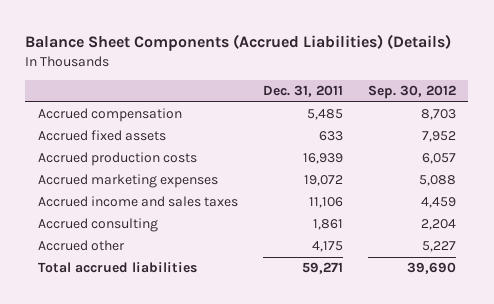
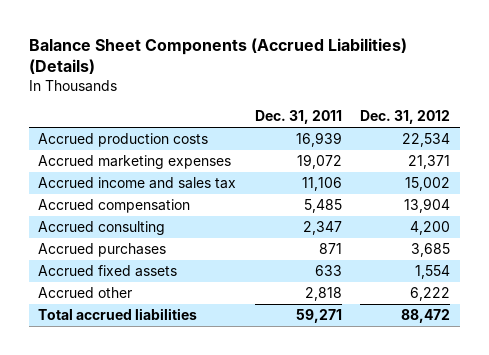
- | Dec. 31, 2011 | Sep. 30, 2012
+ | Dec. 31, 2011 | Dec. 31, 2012
- Accrued income and sales taxes | 11,106 | 4,459
- Accrued consulting | 1,861 | 2,204
- Accrued other | 4,175 | 5,227
+ Accrued income and sales tax | 11,106 | 15,002
moved down: Accrued compensation | 5,485 | 13,904
+ Accrued consulting | 2,347 | 4,200
+ Accrued purchases | 871 | 3,685
moved down: Accrued fixed assets | 633 | 1,554
+ Accrued other | 2,818 | 6,222

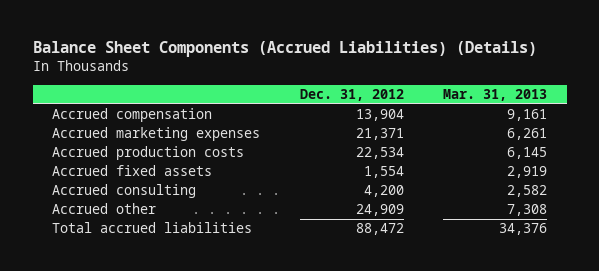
- | Dec. 31, 2011 | Dec. 31, 2012
+ | Dec. 31, 2012 | Mar. 31, 2013
- Accrued income and sales tax | 11,106 | 15,002
- Accrued purchases | 871 | 3,685
moved down: Accrued marketing expenses | 21,371 | 6,261
moved down: Accrued production costs | 22,534 | 6,145
- Accrued other | 2,818 | 6,222
moved down: Accrued consulting | 4,200 | 2,582
+ Accrued other | 24,909 | 7,308

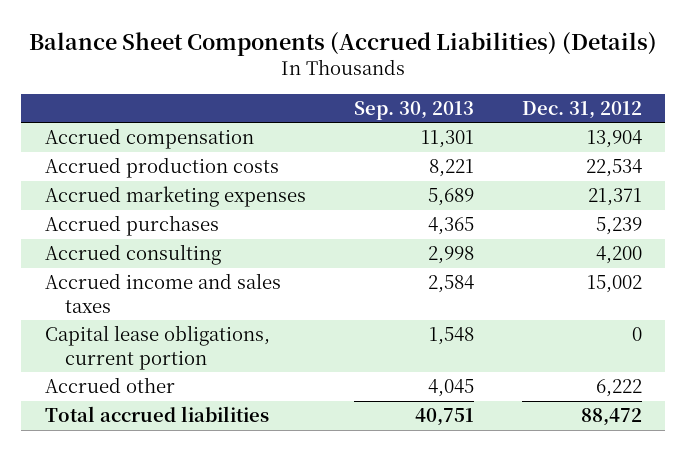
- | Dec. 31, 2012 | Mar. 31, 2013
+ | Sep. 30, 2013 | Dec. 31, 2012
- Accrued fixed assets | 1,554 | 2,919
moved down: Accrued marketing expenses | 5,689 | 21,371
+ Accrued purchases | 4,365 | 5,239
- Accrued other | 24,909 | 7,308
+ Accrued income and sales taxes | 2,584 | 15,002
+ Capital lease obligations, current portion | 1,548 | 0
+ Accrued other | 4,045 | 6,222

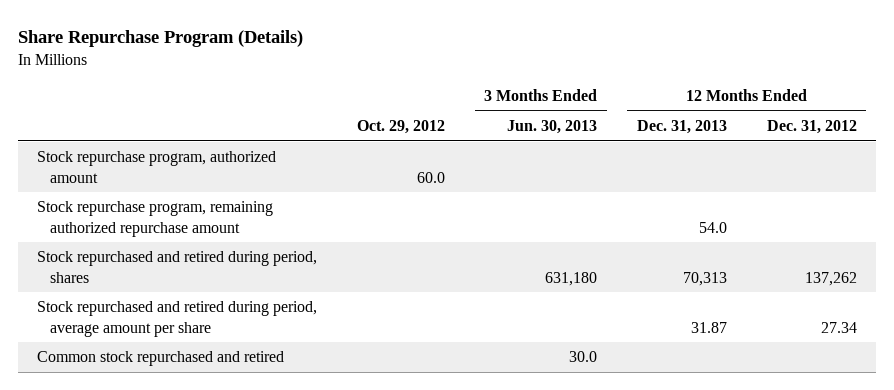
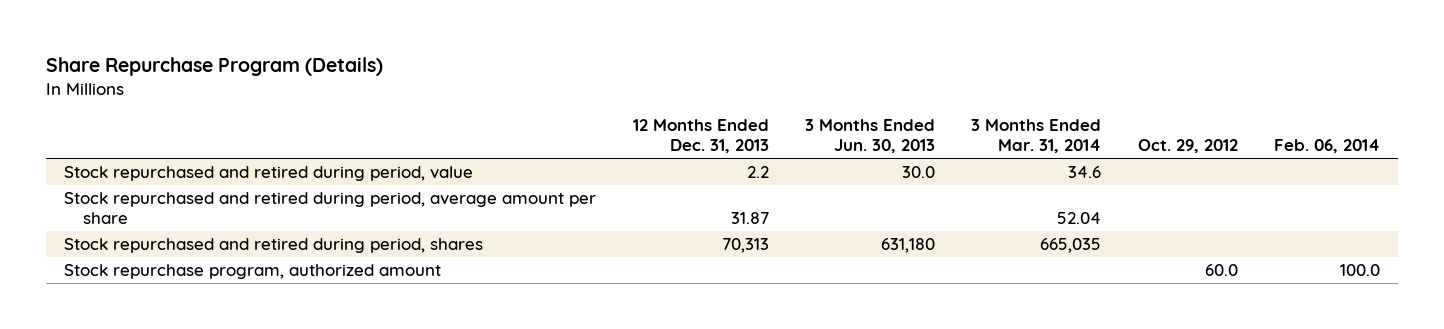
- | Oct. 29, 2012 | 3 Months Ended Jun. 30, 2013 | 12 Months Ended Dec. 31, 2013 | 12 Months Ended Dec. 31, 2012
+ | 12 Months Ended Dec. 31, 2013 | 3 Months Ended Jun. 30, 2013 | 3 Months Ended Mar. 31, 2014 | Oct. 29, 2012 | Feb. 06, 2014
- Stock repurchase program, remaining authorized repurchase amount | | | 54.0 |
+ Stock repurchased and retired during period, value | 2.2 | 30.0 | 34.6 | |
- Common stock repurchased and retired | | 30.0 | |
moved down: Stock repurchased and retired during period, shares | 70,313 | 631,180 | 665,035 | |
moved down: Stock repurchase program, authorized amount | | | | 60.0 | 100.0

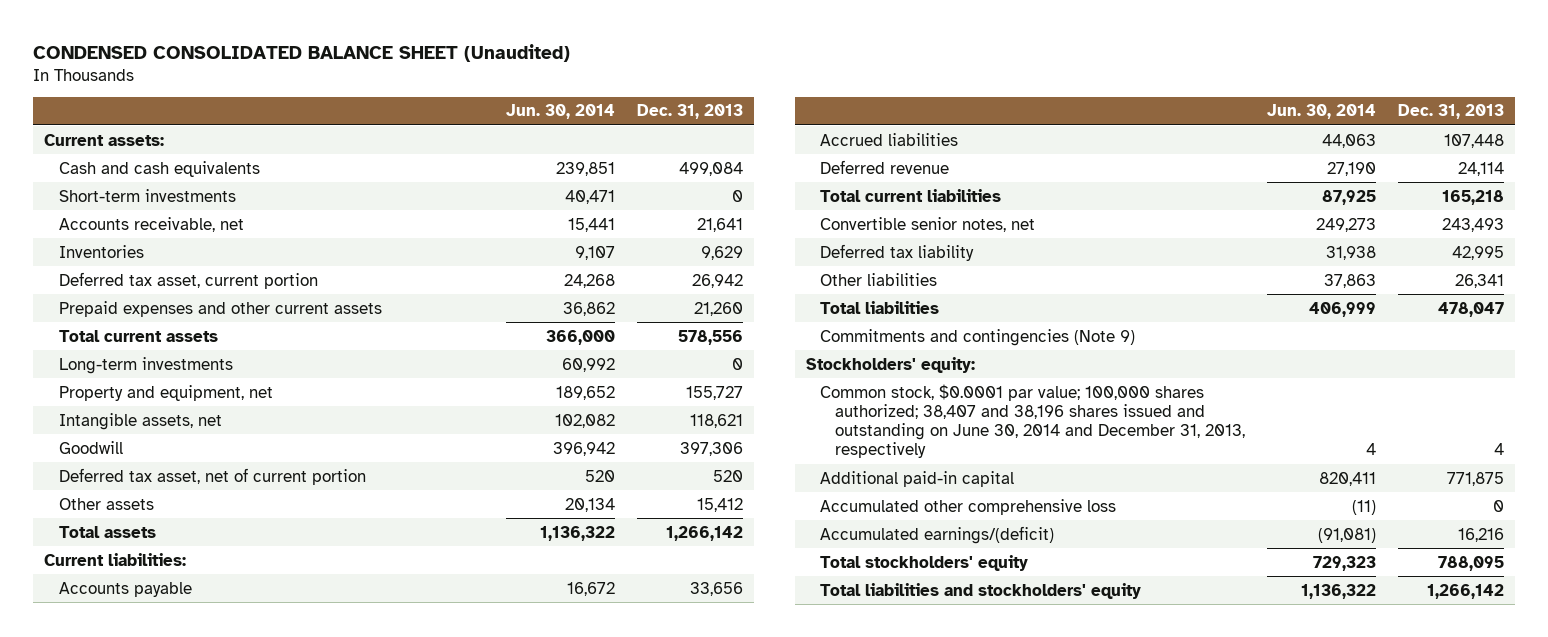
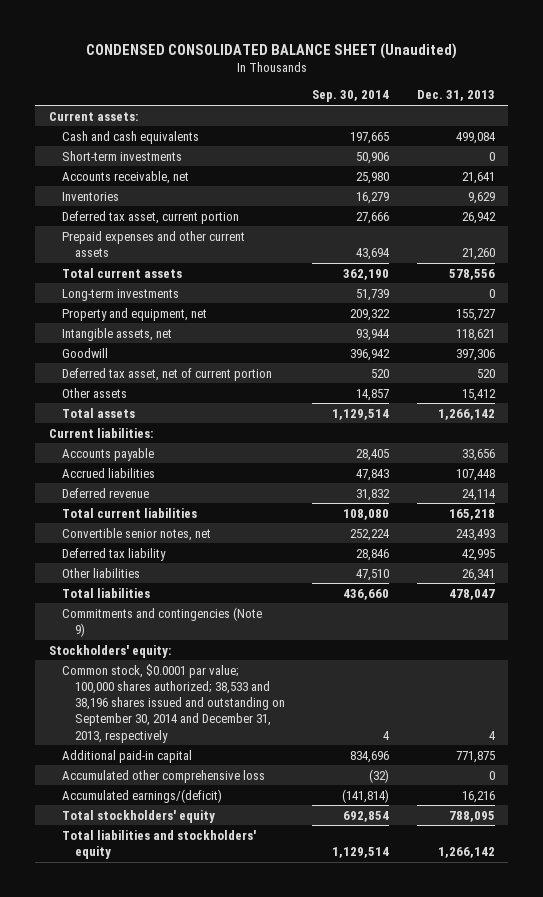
- | Jun. 30, 2014 | Dec. 31, 2013
+ | Sep. 30, 2014 | Dec. 31, 2013
- Common stock, $0.0001 par value; 100,000 shares authorized; 38,407 and 38,196 shares issued and outstanding on June 30, 2014 and December 31, 2013, respectively | 4 | 4
+ Common stock, $0.0001 par value; 100,000 shares authorized; 38,533 and 38,196 shares issued and outstanding on September 30, 2014 and December 31, 2013, respectively | 4 | 4

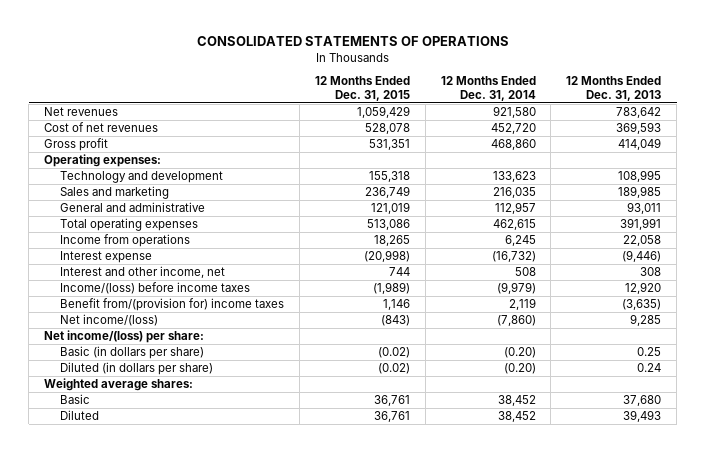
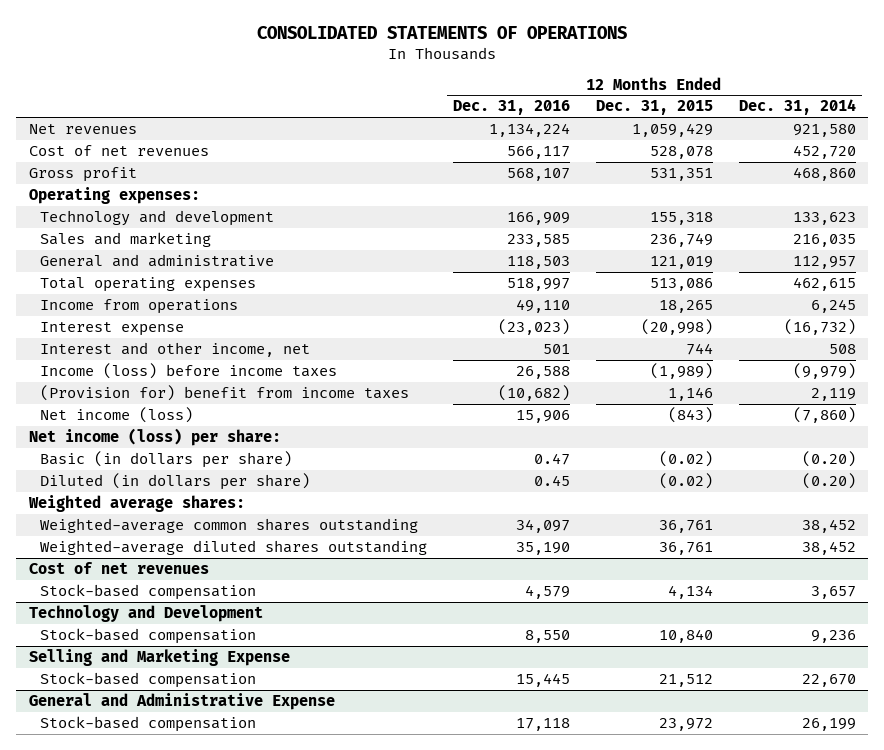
- | 12 Months Ended Dec. 31, 2015 | 12 Months Ended Dec. 31, 2014 | 12 Months Ended Dec. 31, 2013
+ | 12 Months Ended Dec. 31, 2016 | 12 Months Ended Dec. 31, 2015 | 12 Months Ended Dec. 31, 2014
- Income/(loss) before income taxes | (1,989) | (9,979) | 12,920
- Benefit from/(provision for) income taxes | 1,146 | 2,119 | (3,635)
- Net income/(loss) | (843) | (7,860) | 9,285
- Net income/(loss) per share:
+ Income (loss) before income taxes | 26,588 | (1,989) | (9,979)
+ (Provision for) benefit from income taxes | (10,682) | 1,146 | 2,119
+ Net income (loss) | 15,906 | (843) | (7,860)
+ Net income (loss) per share:
- Basic | 36,761 | 38,452 | 37,680
- Diluted | 36,761 | 38,452 | 39,493
+ Weighted-average common shares outstanding | 34,097 | 36,761 | 38,452
+ Weighted-average diluted shares outstanding | 35,190 | 36,761 | 38,452
+ Cost of net revenues
+ Stock-based compensation | 4,579 | 4,134 | 3,657
+ Technology and Development
+ Stock-based compensation | 8,550 | 10,840 | 9,236
+ Selling and Marketing Expense
+ Stock-based compensation | 15,445 | 21,512 | 22,670
+ General and Administrative Expense
+ Stock-based compensation | 17,118 | 23,972 | 26,199

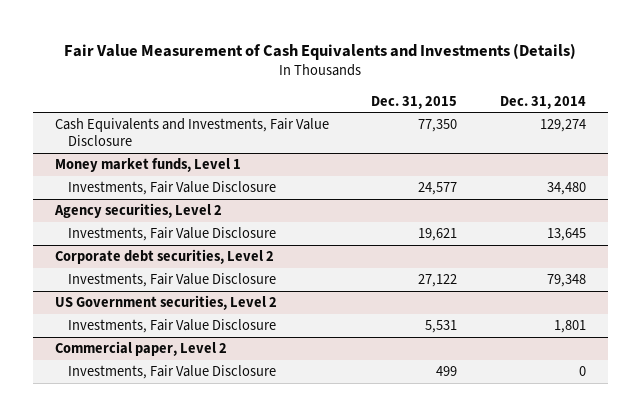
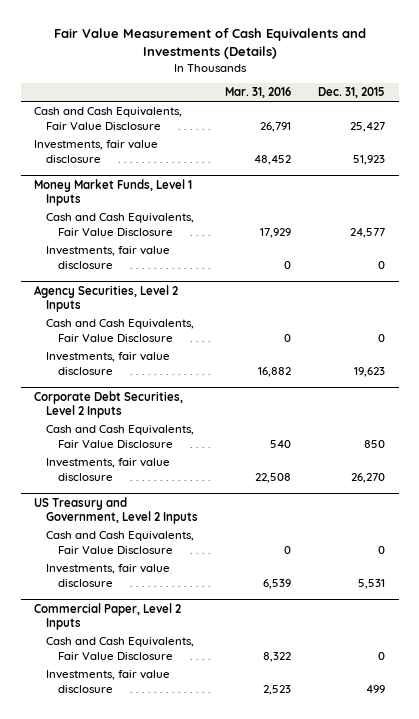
- | Dec. 31, 2015 | Dec. 31, 2014
+ | Mar. 31, 2016 | Dec. 31, 2015
- Cash Equivalents and Investments, Fair Value Disclosure | 77,350 | 129,274
- Money market funds, Level 1
- Investments, Fair Value Disclosure | 24,577 | 34,480
- Agency securities, Level 2
- Investments, Fair Value Disclosure | 19,621 | 13,645
- Corporate debt securities, Level 2
- Investments, Fair Value Disclosure | 27,122 | 79,348
- US Government securities, Level 2
- Investments, Fair Value Disclosure | 5,531 | 1,801
- Commercial paper, Level 2
- Investments, Fair Value Disclosure | 499 | 0
+ Cash and Cash Equivalents, Fair Value Disclosure | 26,791 | 25,427
+ Investments, fair value disclosure | 48,452 | 51,923
+ Money Market Funds, Level 1 Inputs
+ Cash and Cash Equivalents, Fair Value Disclosure | 17,929 | 24,577
+ Investments, fair value disclosure | 0 | 0
+ Agency Securities, Level 2 Inputs
+ Cash and Cash Equivalents, Fair Value Disclosure | 0 | 0
+ Investments, fair value disclosure | 16,882 | 19,623
+ Corporate Debt Securities, Level 2 Inputs
+ Cash and Cash Equivalents, Fair Value Disclosure | 540 | 850
+ Investments, fair value disclosure | 22,508 | 26,270
+ US Treasury and Government, Level 2 Inputs
+ Cash and Cash Equivalents, Fair Value Disclosure | 0 | 0
+ Investments, fair value disclosure | 6,539 | 5,531
+ Commercial Paper, Level 2 Inputs
+ Cash and Cash Equivalents, Fair Value Disclosure | 8,322 | 0
+ Investments, fair value disclosure | 2,523 | 499

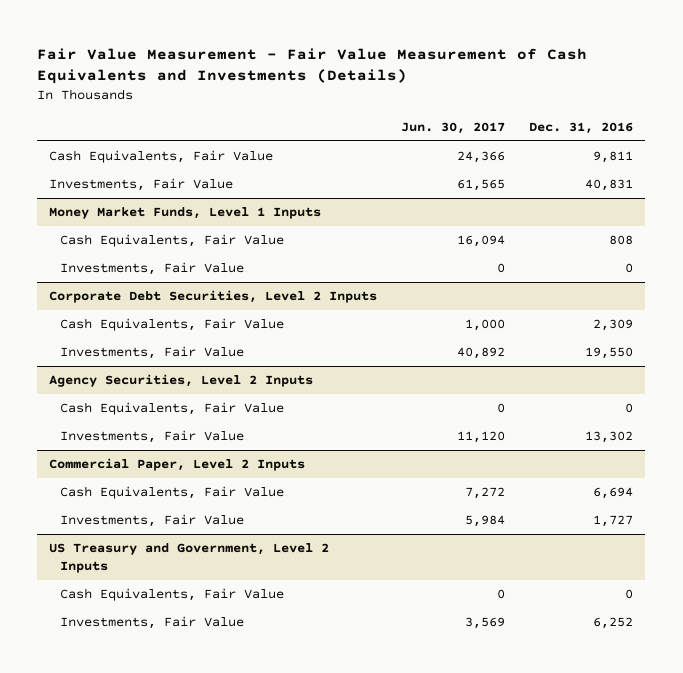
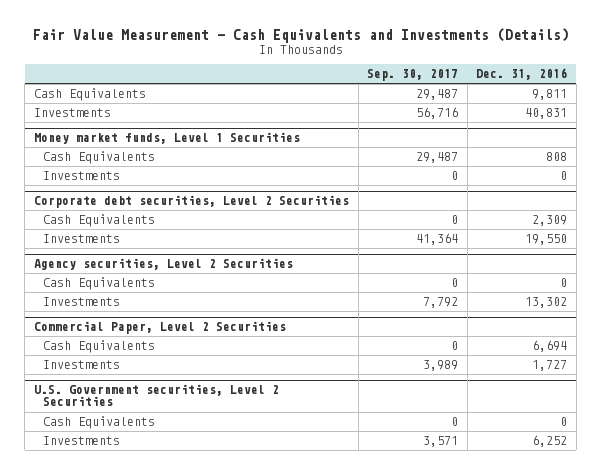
- Fair Value Measurement - Fair Value Measurement of Cash Equivalents and Investments (Details)
+ Fair Value Measurement - Cash Equivalents and Investments (Details)
- | Jun. 30, 2017 | Dec. 31, 2016
+ | Sep. 30, 2017 | Dec. 31, 2016
- Cash Equivalents, Fair Value | 24,366 | 9,811
- Investments, Fair Value | 61,565 | 40,831
- Money Market Funds, Level 1 Inputs
- Cash Equivalents, Fair Value | 16,094 | 808
- Investments, Fair Value | 0 | 0
- Corporate Debt Securities, Level 2 Inputs
- Cash Equivalents, Fair Value | 1,000 | 2,309
- Investments, Fair Value | 40,892 | 19,550
- Agency Securities, Level 2 Inputs
- Cash Equivalents, Fair Value | 0 | 0
- Investments, Fair Value | 11,120 | 13,302
- Commercial Paper, Level 2 Inputs
- Cash Equivalents, Fair Value | 7,272 | 6,694
- Investments, Fair Value | 5,984 | 1,727
- US Treasury and Government, Level 2 Inputs
- Cash Equivalents, Fair Value | 0 | 0
- Investments, Fair Value | 3,569 | 6,252
+ Cash Equivalents | 29,487 | 9,811
+ Investments | 56,716 | 40,831
+ Money market funds, Level 1 Securities
+ Cash Equivalents | 29,487 | 808
+ Investments | 0 | 0
+ Corporate debt securities, Level 2 Securities
+ Cash Equivalents | 0 | 2,309
+ Investments | 41,364 | 19,550
+ Agency securities, Level 2 Securities
+ Cash Equivalents | 0 | 0
+ Investments | 7,792 | 13,302
+ Commercial Paper, Level 2 Securities
+ Cash Equivalents | 0 | 6,694
+ Investments | 3,989 | 1,727
+ U.S. Government securities, Level 2 Securities
+ Cash Equivalents | 0 | 0
+ Investments | 3,571 | 6,252

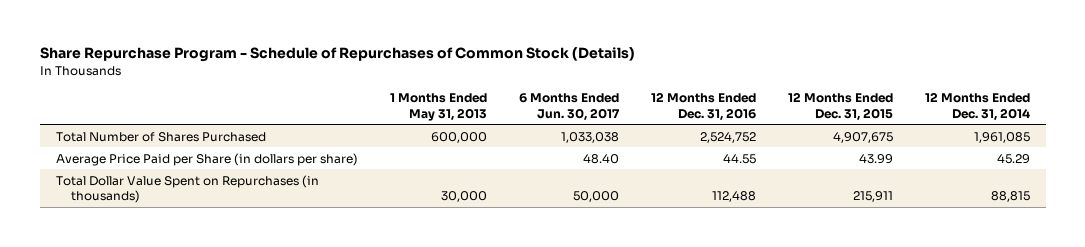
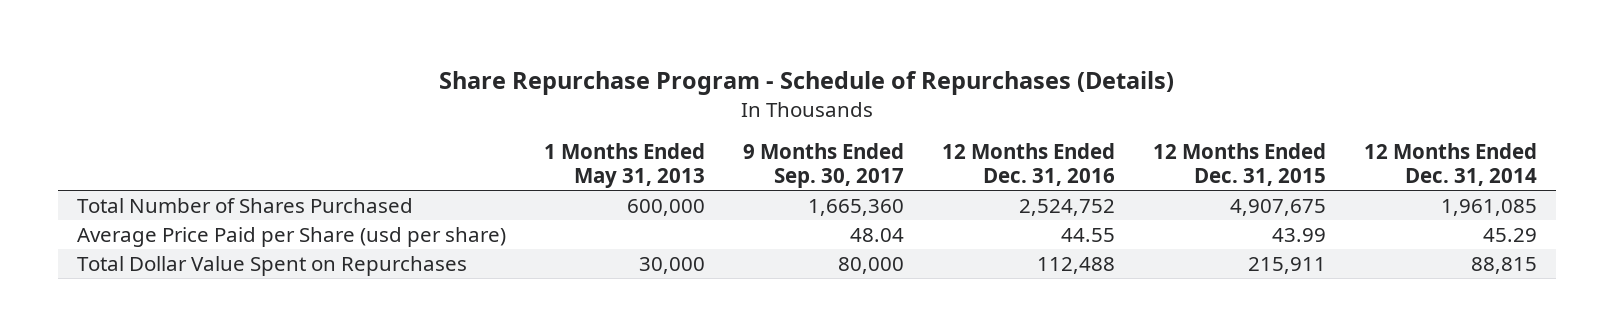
- Share Repurchase Program - Schedule of Repurchases of Common Stock (Details)
+ Share Repurchase Program - Schedule of Repurchases (Details)
- | 1 Months Ended May 31, 2013 | 6 Months Ended Jun. 30, 2017 | 12 Months Ended Dec. 31, 2016 | 12 Months Ended Dec. 31, 2015 | 12 Months Ended Dec. 31, 2014
+ | 1 Months Ended May 31, 2013 | 9 Months Ended Sep. 30, 2017 | 12 Months Ended Dec. 31, 2016 | 12 Months Ended Dec. 31, 2015 | 12 Months Ended Dec. 31, 2014
- Average Price Paid per Share (in dollars per share) | | 48.40 | 44.55 | 43.99 | 45.29
- Total Dollar Value Spent on Repurchases (in thousands) | 30,000 | 50,000 | 112,488 | 215,911 | 88,815
+ Average Price Paid per Share (usd per share) | | 48.04 | 44.55 | 43.99 | 45.29
+ Total Dollar Value Spent on Repurchases | 30,000 | 80,000 | 112,488 | 215,911 | 88,815

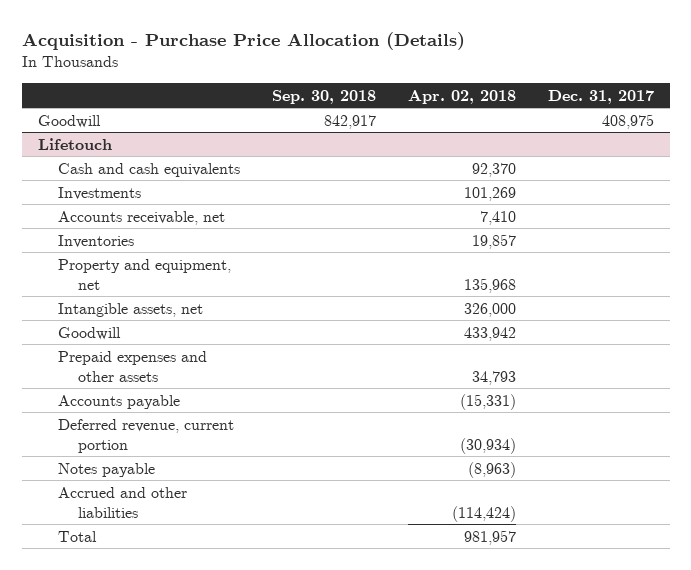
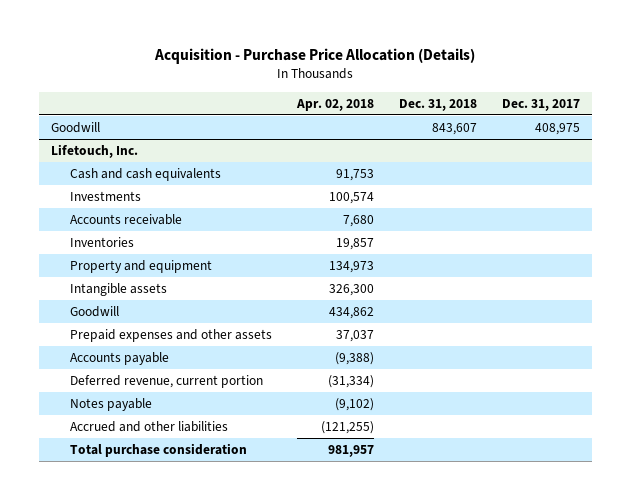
- | Sep. 30, 2018 | Apr. 02, 2018 | Dec. 31, 2017
+ | Apr. 02, 2018 | Dec. 31, 2018 | Dec. 31, 2017
- Lifetouch
- Cash and cash equivalents | | 92,370 |
- Investments | | 101,269 |
- Accounts receivable, net | | 7,410 |
+ Lifetouch, Inc.
+ Cash and cash equivalents | 91,753 | |
+ Investments | 100,574 | |
+ Accounts receivable | 7,680 | |
- Property and equipment, net | | 135,968 |
- Intangible assets, net | | 326,000 |
- Goodwill | | 433,942 |
- Prepaid expenses and other assets | | 34,793 |
- Accounts payable | | (15,331) |
- Deferred revenue, current portion | | (30,934) |
- Notes payable | | (8,963) |
- Accrued and other liabilities | | (114,424) |
- Total | | 981,957 |
+ Property and equipment | 134,973 | |
+ Intangible assets | 326,300 | |
+ Goodwill | 434,862 | |
+ Prepaid expenses and other assets | 37,037 | |
+ Accounts payable | (9,388) | |
+ Deferred revenue, current portion | (31,334) | |
+ Notes payable | (9,102) | |
+ Accrued and other liabilities | (121,255) | |
+ Total purchase consideration | 981,957 | |

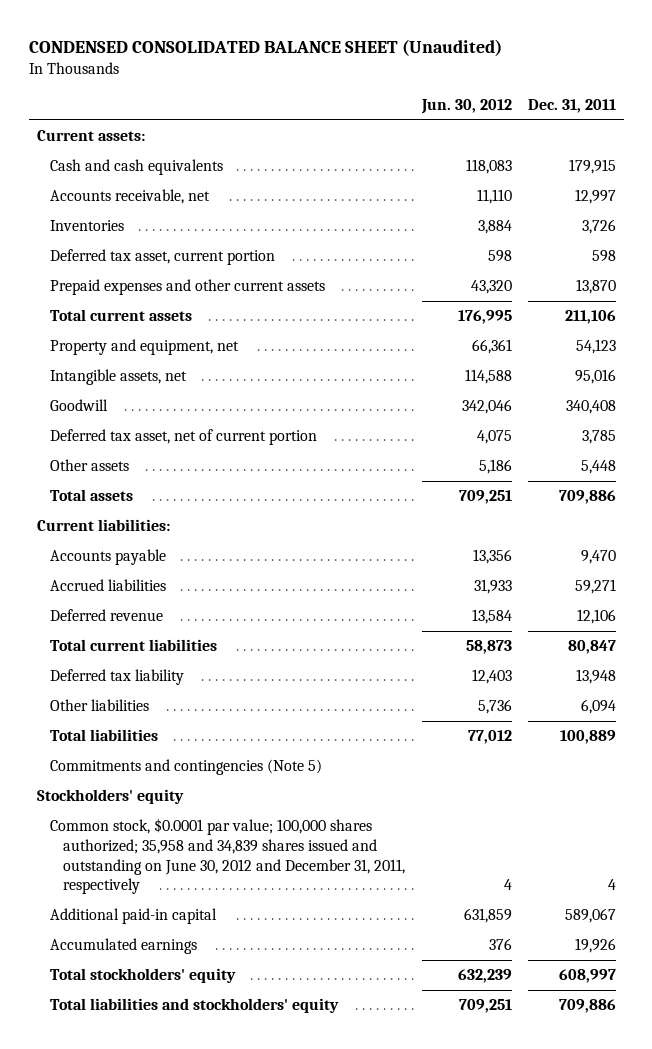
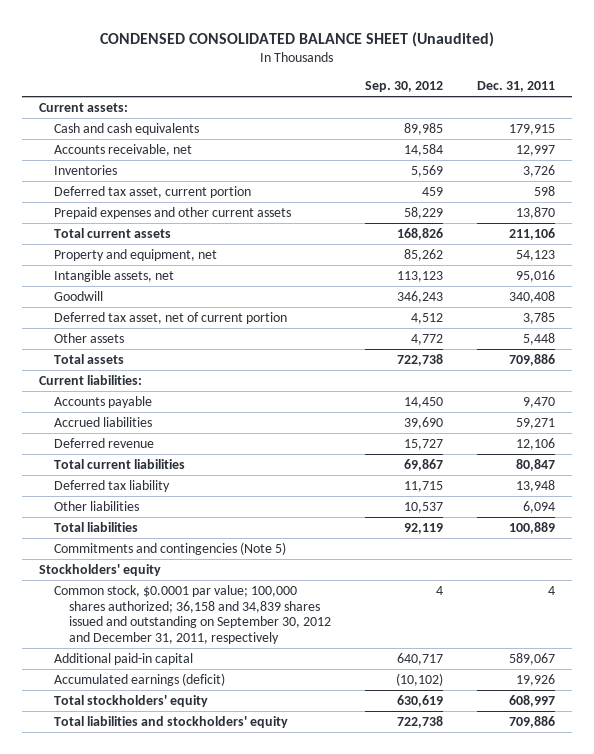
- | Jun. 30, 2012 | Dec. 31, 2011
+ | Sep. 30, 2012 | Dec. 31, 2011
- Common stock, $0.0001 par value; 100,000 shares authorized; 35,958 and 34,839 shares issued and outstanding on June 30, 2012 and December 31, 2011, respectively | 4 | 4
+ Common stock, $0.0001 par value; 100,000 shares authorized; 36,158 and 34,839 shares issued and outstanding on September 30, 2012 and December 31, 2011, respectively | 4 | 4
- Accumulated earnings | 376 | 19,926
+ Accumulated earnings (deficit) | (10,102) | 19,926

